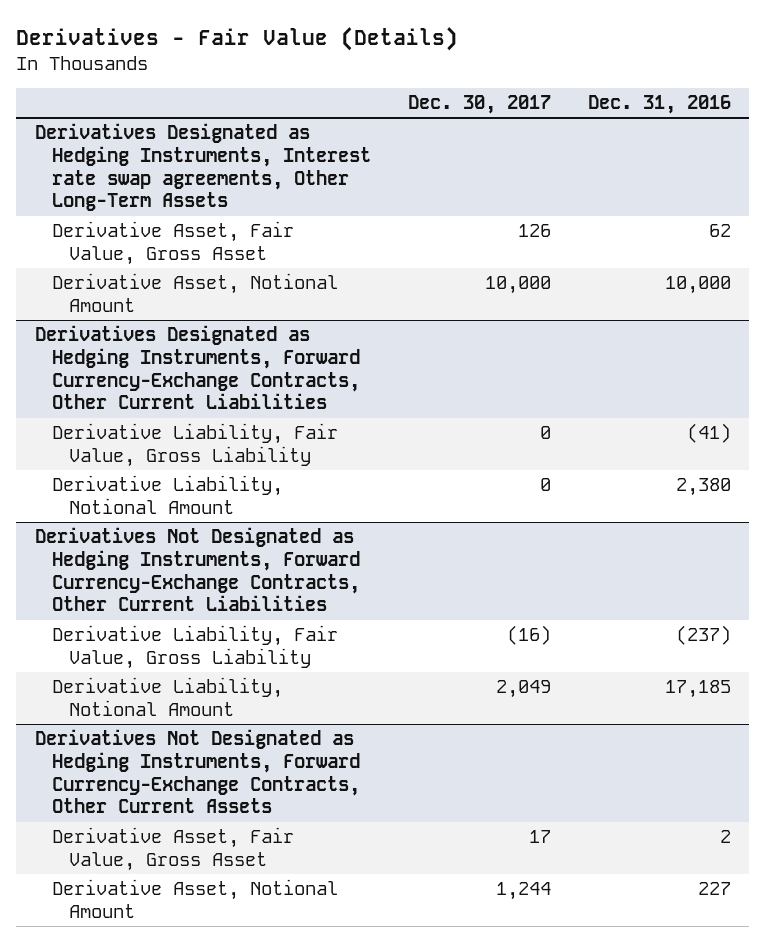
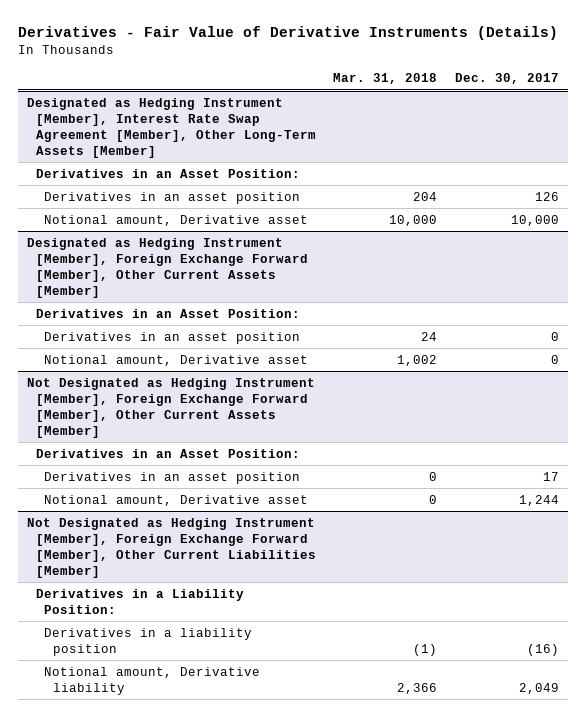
- Derivatives - Fair Value (Details)
+ Derivatives - Fair Value of Derivative Instruments (Details)
- | Dec. 30, 2017 | Dec. 31, 2016
+ | Mar. 31, 2018 | Dec. 30, 2017
- Derivatives Designated as Hedging Instruments, Interest rate swap agreements, Other Long-Term Assets
- Derivative Asset, Fair Value, Gross Asset | 126 | 62
- Derivative Asset, Notional Amount | 10,000 | 10,000
- Derivatives Designated as Hedging Instruments, Forward Currency-Exchange Contracts, Other Current Liabilities
- Derivative Liability, Fair Value, Gross Liability | 0 | (41)
- Derivative Liability, Notional Amount | 0 | 2,380
- Derivatives Not Designated as Hedging Instruments, Forward Currency-Exchange Contracts, Other Current Liabilities
- Derivative Liability, Fair Value, Gross Liability | (16) | (237)
- Derivative Liability, Notional Amount | 2,049 | 17,185
- Derivatives Not Designated as Hedging Instruments, Forward Currency-Exchange Contracts, Other Current Assets
- Derivative Asset, Fair Value, Gross Asset | 17 | 2
- Derivative Asset, Notional Amount | 1,244 | 227
+ Designated as Hedging Instrument [Member], Interest Rate Swap Agreement [Member], Other Long-Term Assets [Member]
+ Derivatives in an Asset Position:
+ Derivatives in an asset position | 204 | 126
+ Notional amount, Derivative asset | 10,000 | 10,000
+ Designated as Hedging Instrument [Member], Foreign Exchange Forward [Member], Other Current Assets [Member]
+ Derivatives in an Asset Position:
+ Derivatives in an asset position | 24 | 0
+ Notional amount, Derivative asset | 1,002 | 0
+ Not Designated as Hedging Instrument [Member], Foreign Exchange Forward [Member], Other Current Assets [Member]
+ Derivatives in an Asset Position:
+ Derivatives in an asset position | 0 | 17
+ Notional amount, Derivative asset | 0 | 1,244
+ Not Designated as Hedging Instrument [Member], Foreign Exchange Forward [Member], Other Current Liabilities [Member]
+ Derivatives in a Liability Position:
+ Derivatives in a liability position | (1) | (16)
+ Notional amount, Derivative liability | 2,366 | 2,049

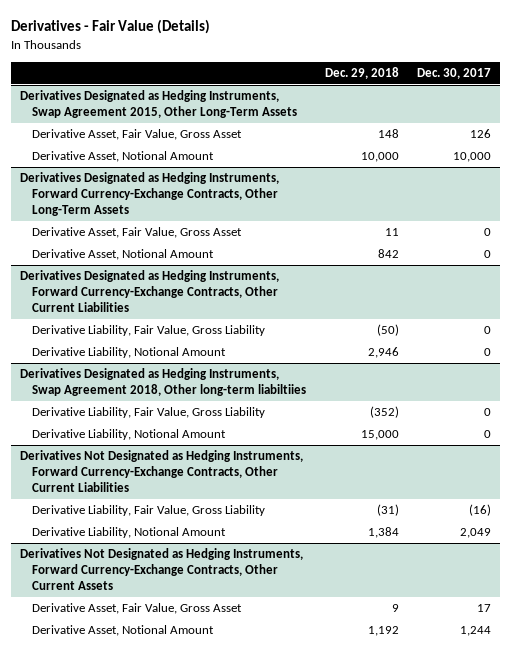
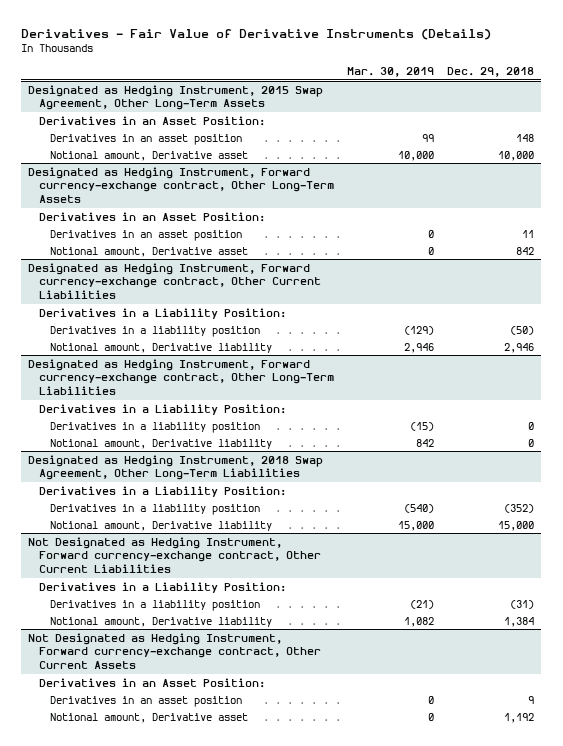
- Derivatives - Fair Value (Details)
+ Derivatives - Fair Value of Derivative Instruments (Details)
- | Dec. 29, 2018 | Dec. 30, 2017
+ | Mar. 30, 2019 | Dec. 29, 2018
- Derivatives Designated as Hedging Instruments, Swap Agreement 2015, Other Long-Term Assets
- Derivative Asset, Fair Value, Gross Asset | 148 | 126
- Derivative Asset, Notional Amount | 10,000 | 10,000
- Derivatives Designated as Hedging Instruments, Forward Currency-Exchange Contracts, Other Long-Term Assets
- Derivative Asset, Fair Value, Gross Asset | 11 | 0
- Derivative Asset, Notional Amount | 842 | 0
- Derivatives Designated as Hedging Instruments, Forward Currency-Exchange Contracts, Other Current Liabilities
- Derivative Liability, Fair Value, Gross Liability | (50) | 0
- Derivative Liability, Notional Amount | 2,946 | 0
- Derivatives Designated as Hedging Instruments, Swap Agreement 2018, Other long-term liabiltiies
- Derivative Liability, Fair Value, Gross Liability | (352) | 0
- Derivative Liability, Notional Amount | 15,000 | 0
- Derivatives Not Designated as Hedging Instruments, Forward Currency-Exchange Contracts, Other Current Liabilities
- Derivative Liability, Fair Value, Gross Liability | (31) | (16)
- Derivative Liability, Notional Amount | 1,384 | 2,049
- Derivatives Not Designated as Hedging Instruments, Forward Currency-Exchange Contracts, Other Current Assets
- Derivative Asset, Fair Value, Gross Asset | 9 | 17
- Derivative Asset, Notional Amount | 1,192 | 1,244
+ Designated as Hedging Instrument, 2015 Swap Agreement, Other Long-Term Assets
+ Derivatives in an Asset Position:
+ Derivatives in an asset position | 99 | 148
+ Notional amount, Derivative asset | 10,000 | 10,000
+ Designated as Hedging Instrument, Forward currency-exchange contract, Other Long-Term Assets
+ Derivatives in an Asset Position:
+ Derivatives in an asset position | 0 | 11
+ Notional amount, Derivative asset | 0 | 842
+ Designated as Hedging Instrument, Forward currency-exchange contract, Other Current Liabilities
+ Derivatives in a Liability Position:
+ Derivatives in a liability position | (129) | (50)
+ Notional amount, Derivative liability | 2,946 | 2,946
+ Designated as Hedging Instrument, Forward currency-exchange contract, Other Long-Term Liabilities
+ Derivatives in a Liability Position:
+ Derivatives in a liability position | (15) | 0
+ Notional amount, Derivative liability | 842 | 0
+ Designated as Hedging Instrument, 2018 Swap Agreement, Other Long-Term Liabilities
+ Derivatives in a Liability Position:
+ Derivatives in a liability position | (540) | (352)
+ Notional amount, Derivative liability | 15,000 | 15,000
+ Not Designated as Hedging Instrument, Forward currency-exchange contract, Other Current Liabilities
+ Derivatives in a Liability Position:
+ Derivatives in a liability position | (21) | (31)
+ Notional amount, Derivative liability | 1,082 | 1,384
+ Not Designated as Hedging Instrument, Forward currency-exchange contract, Other Current Assets
+ Derivatives in an Asset Position:
+ Derivatives in an asset position | 0 | 9
+ Notional amount, Derivative asset | 0 | 1,192

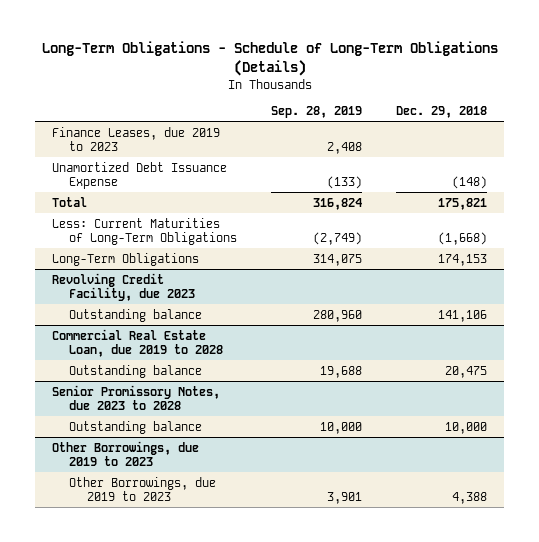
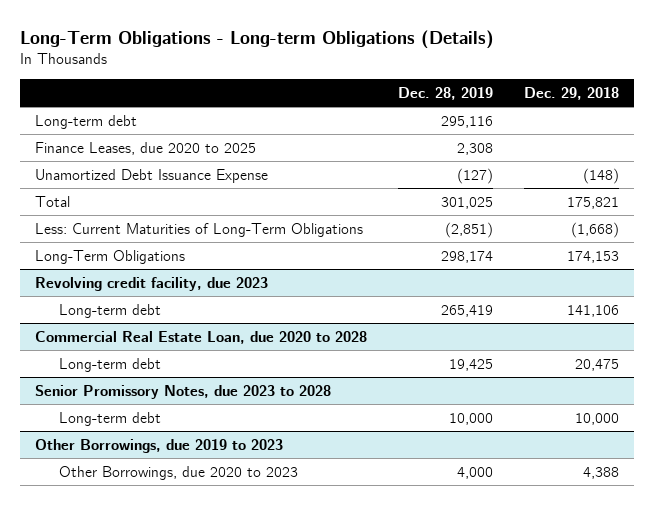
- Long-Term Obligations - Schedule of Long-Term Obligations (Details)
+ Long-Term Obligations - Long-term Obligations (Details)
- | Sep. 28, 2019 | Dec. 29, 2018
+ | Dec. 28, 2019 | Dec. 29, 2018
- Finance Leases, due 2019 to 2023 | 2,408 |
+ Long-term debt | 295,116 |
+ Finance Leases, due 2020 to 2025 | 2,308 |
- Revolving Credit Facility, due 2023
- Outstanding balance | 280,960 | 141,106
- Commercial Real Estate Loan, due 2019 to 2028
- Outstanding balance | 19,688 | 20,475
+ Revolving credit facility, due 2023
+ Long-term debt | 265,419 | 141,106
+ Commercial Real Estate Loan, due 2020 to 2028
+ Long-term debt | 19,425 | 20,475
@ Senior Promissory Notes, due 2023 to 2028
- Outstanding balance | 10,000 | 10,000
+ Long-term debt | 10,000 | 10,000
@ Other Borrowings, due 2019 to 2023
- Other Borrowings, due 2019 to 2023 | 3,901 | 4,388
+ Other Borrowings, due 2020 to 2023 | 4,000 | 4,388

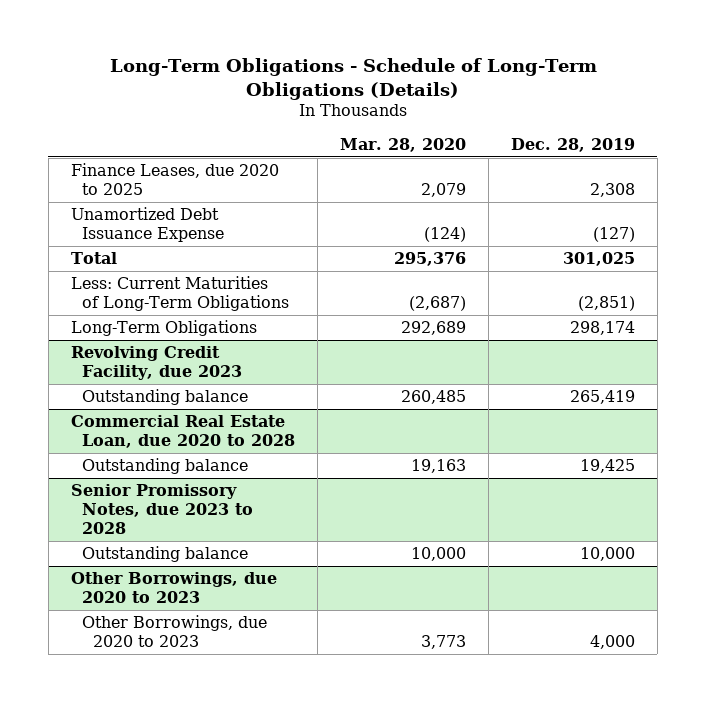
- Long-Term Obligations - Long-term Obligations (Details)
+ Long-Term Obligations - Schedule of Long-Term Obligations (Details)
- | Dec. 28, 2019 | Dec. 29, 2018
+ | Mar. 28, 2020 | Dec. 28, 2019
- Long-term debt | 295,116 |
- Revolving credit facility, due 2023
- Long-term debt | 265,419 | 141,106
+ Revolving Credit Facility, due 2023
+ Outstanding balance | 260,485 | 265,419
@ Commercial Real Estate Loan, due 2020 to 2028
- Long-term debt | 19,425 | 20,475
+ Outstanding balance | 19,163 | 19,425
@ Senior Promissory Notes, due 2023 to 2028
- Long-term debt | 10,000 | 10,000
- Other Borrowings, due 2019 to 2023
@ Senior Promissory Notes, due 2023 to 2028
+ Outstanding balance | 10,000 | 10,000
+ Other Borrowings, due 2020 to 2023

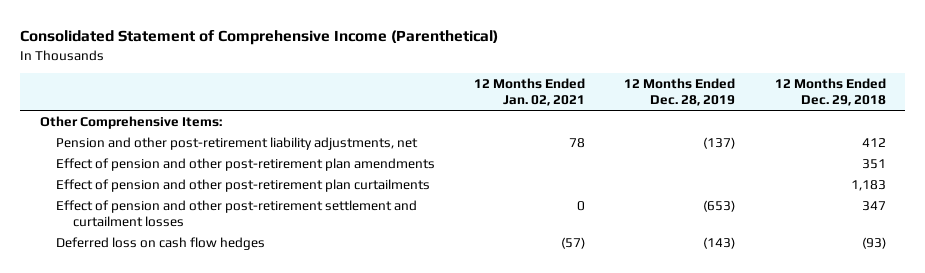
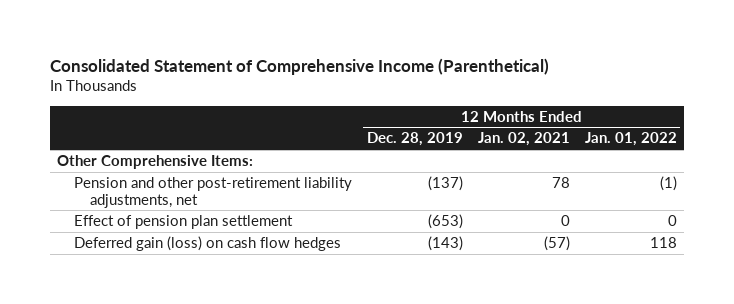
- | 12 Months Ended Jan. 02, 2021 | 12 Months Ended Dec. 28, 2019 | 12 Months Ended Dec. 29, 2018
+ | 12 Months Ended Dec. 28, 2019 | 12 Months Ended Jan. 02, 2021 | 12 Months Ended Jan. 01, 2022
- Effect of pension and other post-retirement plan amendments | | | 351
- Effect of pension and other post-retirement plan curtailments | | | 1,183
- Effect of pension and other post-retirement settlement and curtailment losses | 0 | (653) | 347
- Deferred loss on cash flow hedges | (57) | (143) | (93)
+ Effect of pension plan settlement | (653) | 0 | 0
+ Deferred gain (loss) on cash flow hedges | (143) | (57) | 118

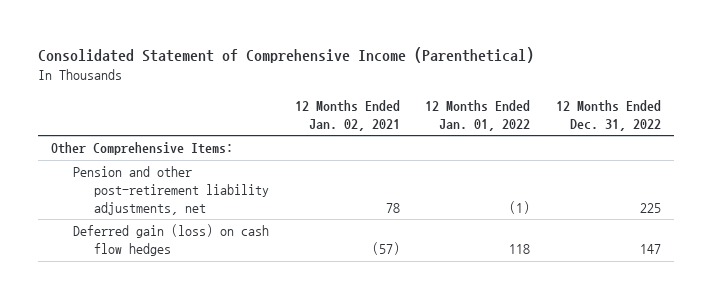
- | 12 Months Ended Dec. 28, 2019 | 12 Months Ended Jan. 02, 2021 | 12 Months Ended Jan. 01, 2022
+ | 12 Months Ended Jan. 02, 2021 | 12 Months Ended Jan. 01, 2022 | 12 Months Ended Dec. 31, 2022
- Effect of pension plan settlement | (653) | 0 | 0

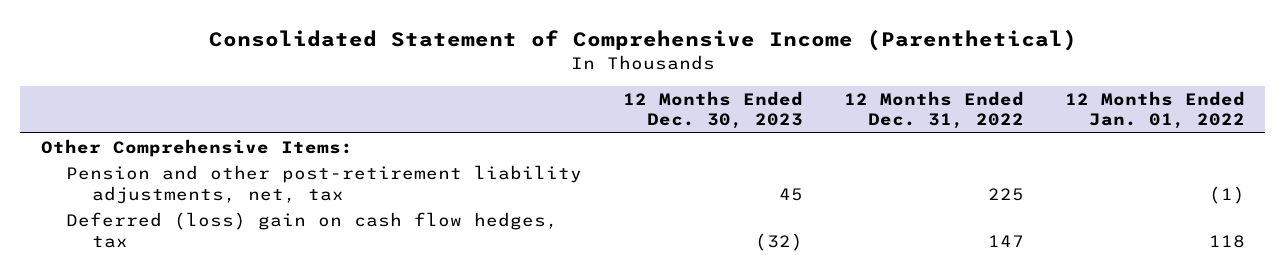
- | 12 Months Ended Jan. 02, 2021 | 12 Months Ended Jan. 01, 2022 | 12 Months Ended Dec. 31, 2022
+ | 12 Months Ended Dec. 30, 2023 | 12 Months Ended Dec. 31, 2022 | 12 Months Ended Jan. 01, 2022
- Pension and other post-retirement liability adjustments, net | 78 | (1) | 225
- Deferred gain (loss) on cash flow hedges | (57) | 118 | 147
+ Pension and other post-retirement liability adjustments, net, tax | 45 | 225 | (1)
+ Deferred (loss) gain on cash flow hedges, tax | (32) | 147 | 118

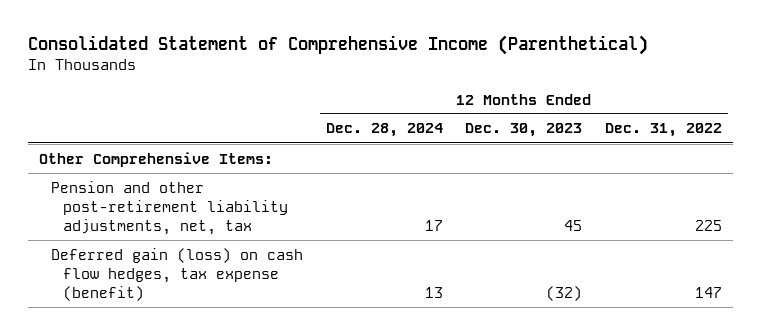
- | 12 Months Ended Dec. 30, 2023 | 12 Months Ended Dec. 31, 2022 | 12 Months Ended Jan. 01, 2022
+ | 12 Months Ended Dec. 28, 2024 | 12 Months Ended Dec. 30, 2023 | 12 Months Ended Dec. 31, 2022
- Deferred (loss) gain on cash flow hedges, tax | (32) | 147 | 118
+ Deferred gain (loss) on cash flow hedges, tax expense (benefit) | 13 | (32) | 147

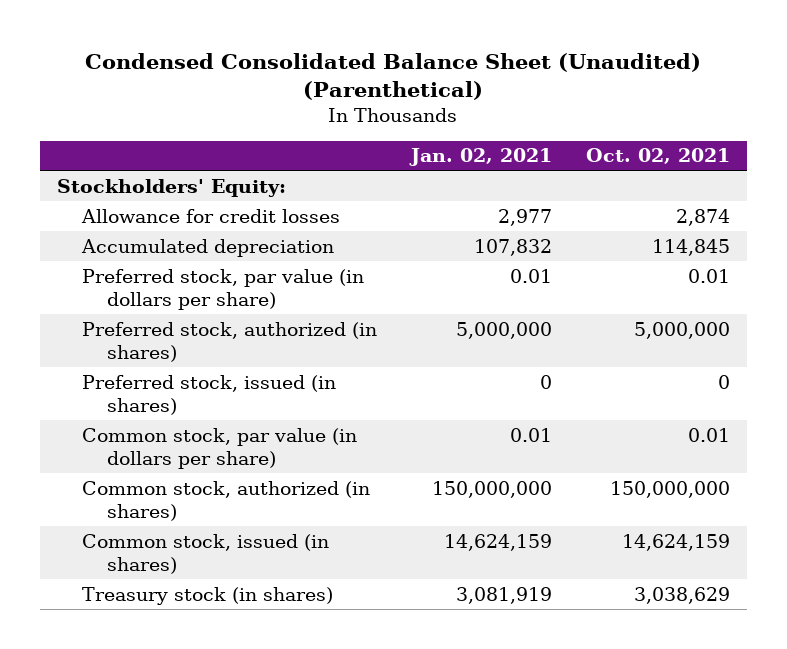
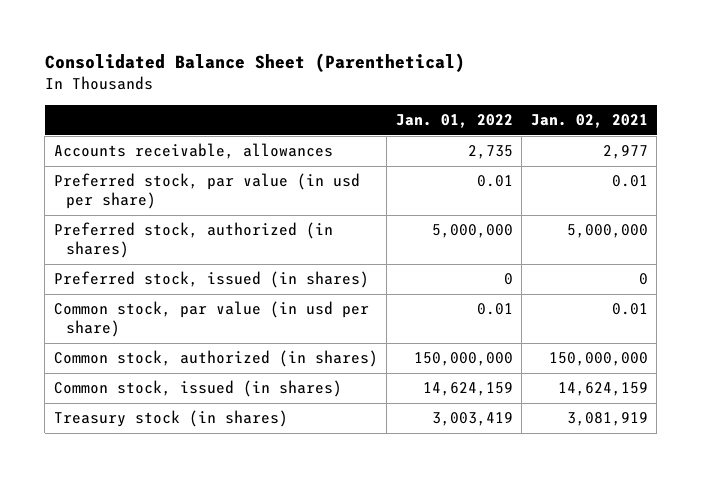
- Condensed Consolidated Balance Sheet (Unaudited) (Parenthetical)
+ Consolidated Balance Sheet (Parenthetical)
- | Jan. 02, 2021 | Oct. 02, 2021
+ | Jan. 01, 2022 | Jan. 02, 2021
- Stockholders' Equity:
- Allowance for credit losses | 2,977 | 2,874
- Accumulated depreciation | 107,832 | 114,845
- Preferred stock, par value (in dollars per share) | 0.01 | 0.01
+ Accounts receivable, allowances | 2,735 | 2,977
+ Preferred stock, par value (in usd per share) | 0.01 | 0.01
- Common stock, par value (in dollars per share) | 0.01 | 0.01
+ Common stock, par value (in usd per share) | 0.01 | 0.01

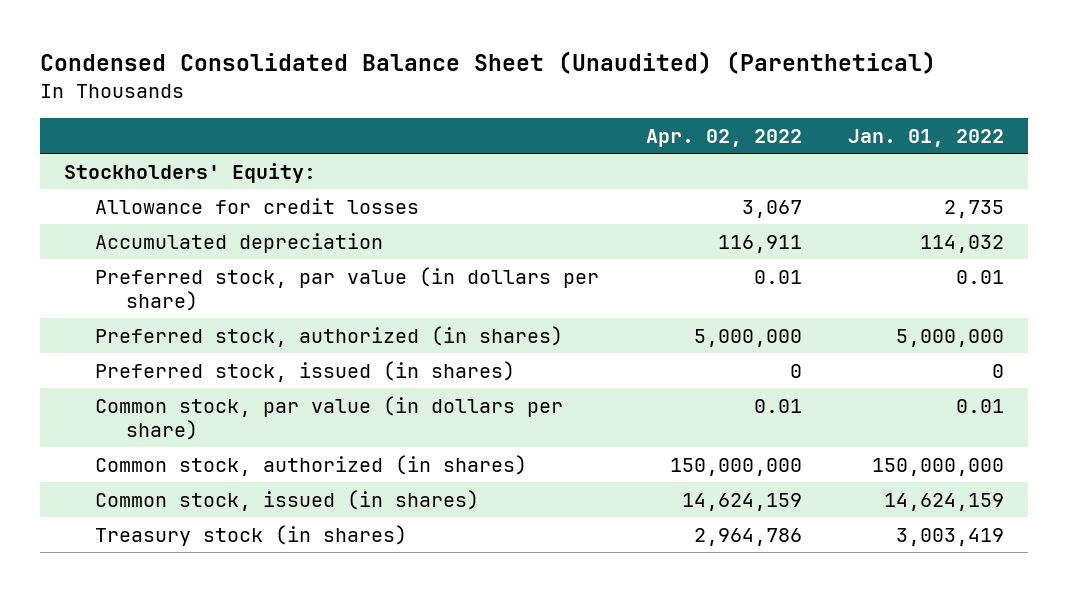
- Consolidated Balance Sheet (Parenthetical)
+ Condensed Consolidated Balance Sheet (Unaudited) (Parenthetical)
- | Jan. 01, 2022 | Jan. 02, 2021
+ | Apr. 02, 2022 | Jan. 01, 2022
- Accounts receivable, allowances | 2,735 | 2,977
- Preferred stock, par value (in usd per share) | 0.01 | 0.01
+ Stockholders' Equity:
+ Allowance for credit losses | 3,067 | 2,735
+ Accumulated depreciation | 116,911 | 114,032
+ Preferred stock, par value (in dollars per share) | 0.01 | 0.01
- Common stock, par value (in usd per share) | 0.01 | 0.01
+ Common stock, par value (in dollars per share) | 0.01 | 0.01

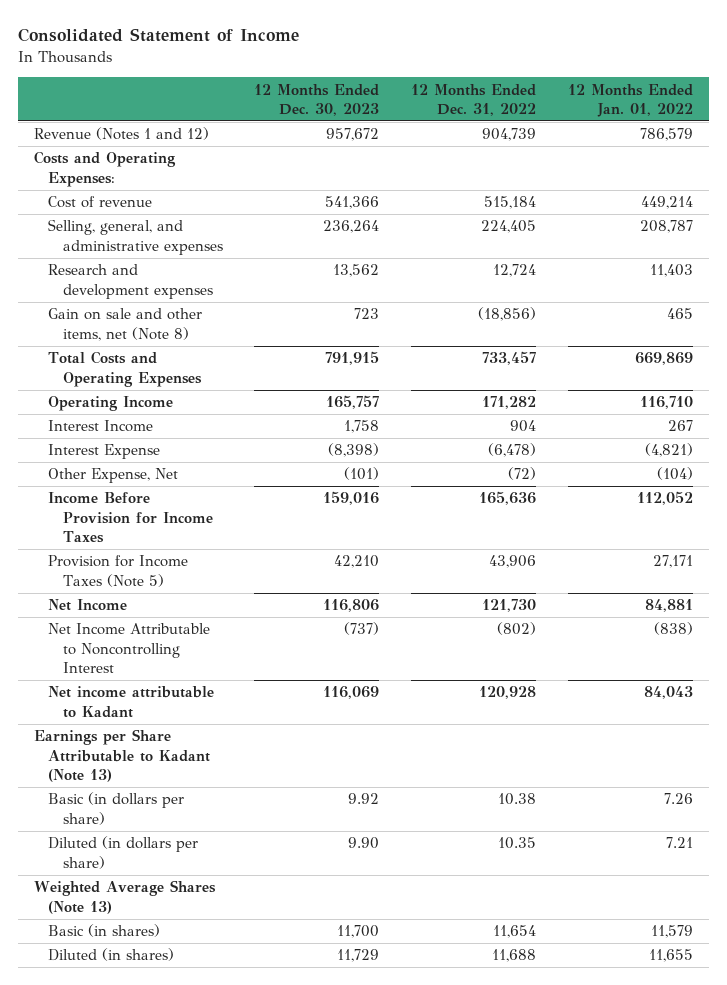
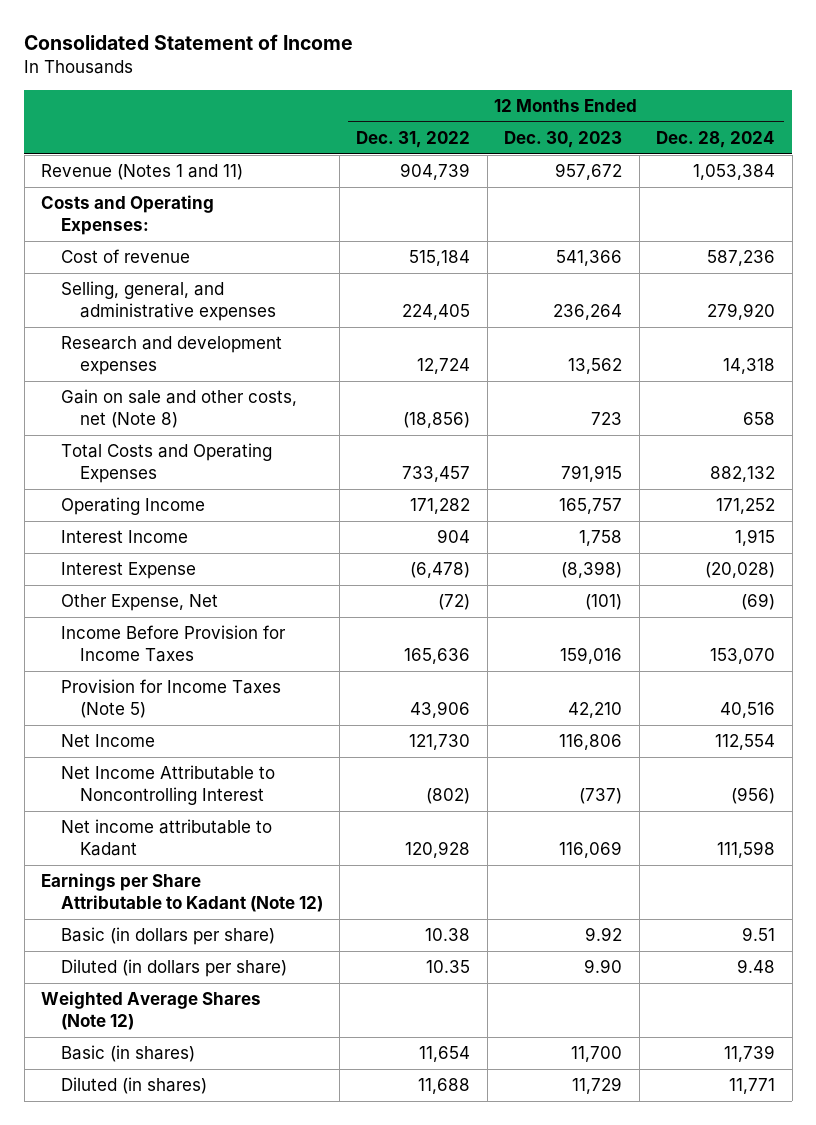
- | 12 Months Ended Dec. 30, 2023 | 12 Months Ended Dec. 31, 2022 | 12 Months Ended Jan. 01, 2022
+ | 12 Months Ended Dec. 31, 2022 | 12 Months Ended Dec. 30, 2023 | 12 Months Ended Dec. 28, 2024
- Revenue (Notes 1 and 12) | 957,672 | 904,739 | 786,579
+ Revenue (Notes 1 and 11) | 904,739 | 957,672 | 1,053,384
- Gain on sale and other items, net (Note 8) | 723 | (18,856) | 465
+ Gain on sale and other costs, net (Note 8) | (18,856) | 723 | 658
- Earnings per Share Attributable to Kadant (Note 13)
+ Earnings per Share Attributable to Kadant (Note 12)
- Weighted Average Shares (Note 13)
+ Weighted Average Shares (Note 12)

